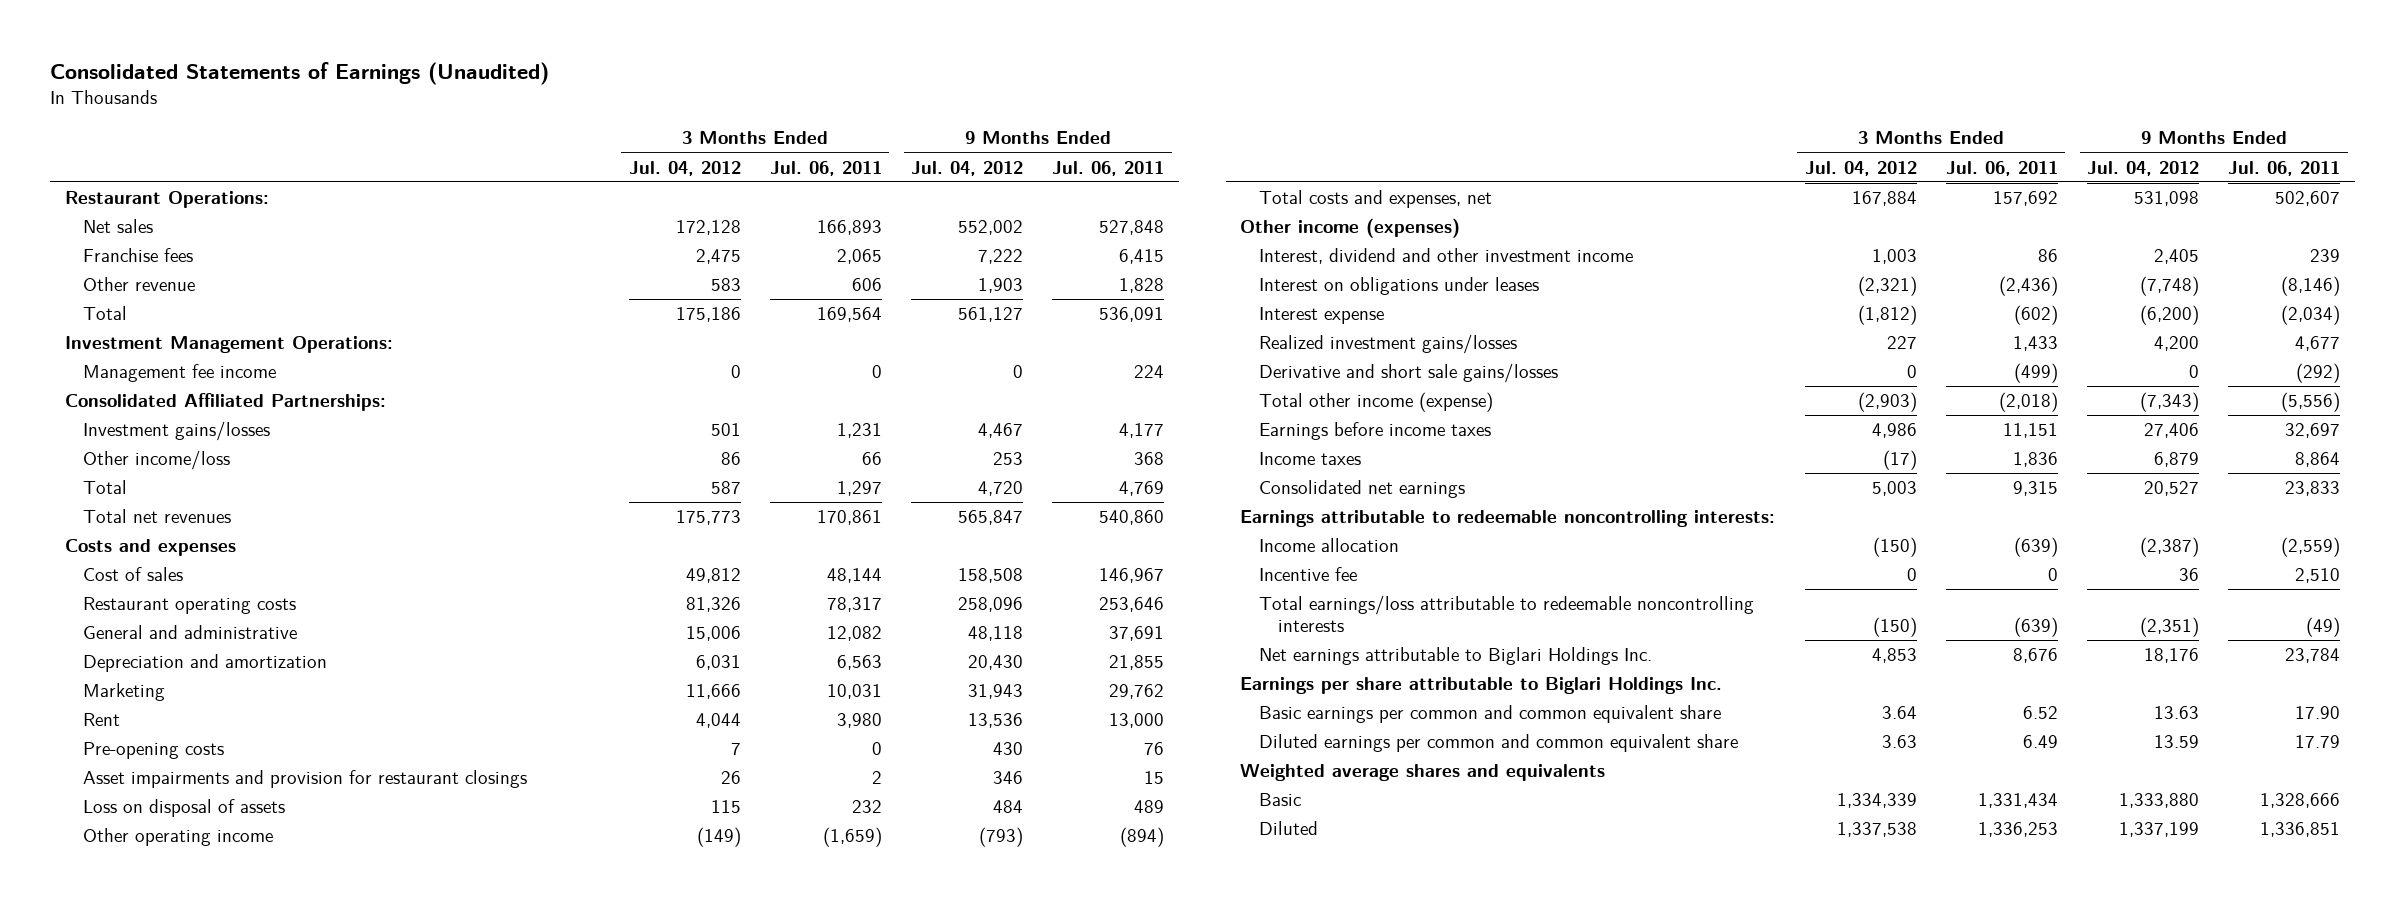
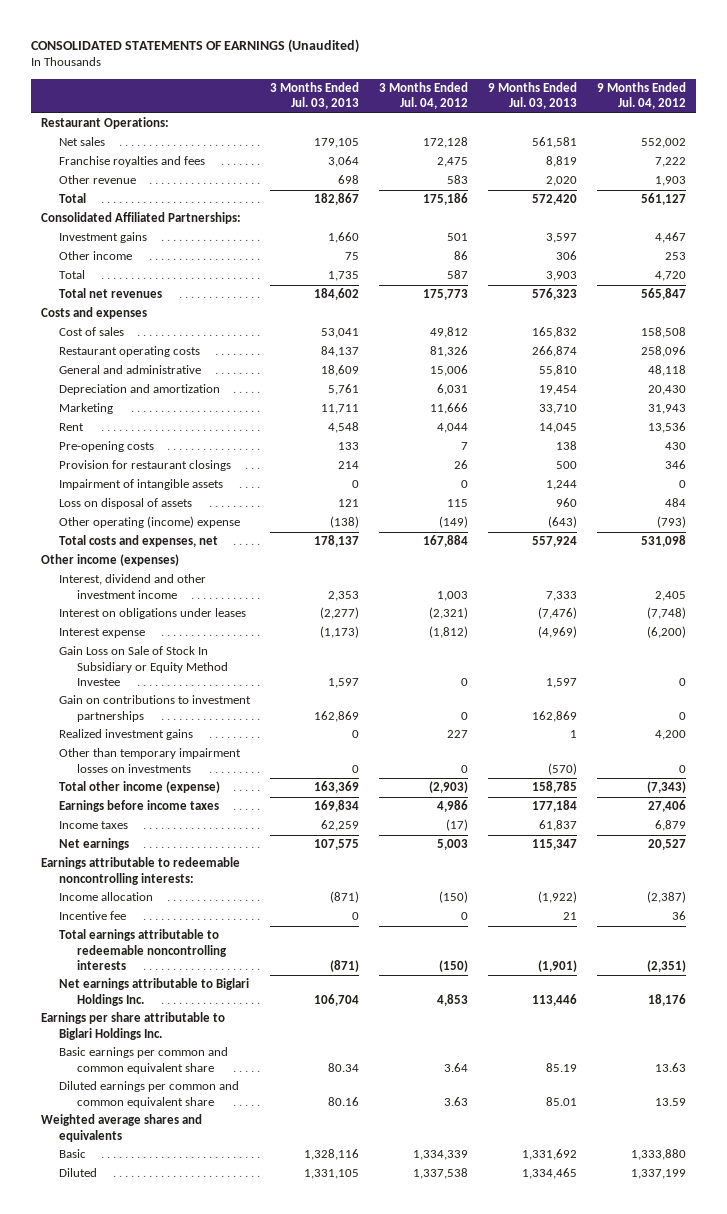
- Consolidated Statements of Earnings (Unaudited)
+ CONSOLIDATED STATEMENTS OF EARNINGS (Unaudited)
- | 3 Months Ended Jul. 04, 2012 | 3 Months Ended Jul. 06, 2011 | 9 Months Ended Jul. 04, 2012 | 9 Months Ended Jul. 06, 2011
+ | 3 Months Ended Jul. 03, 2013 | 3 Months Ended Jul. 04, 2012 | 9 Months Ended Jul. 03, 2013 | 9 Months Ended Jul. 04, 2012
- Franchise fees | 2,475 | 2,065 | 7,222 | 6,415
+ Franchise royalties and fees | 3,064 | 2,475 | 8,819 | 7,222
- Investment Management Operations:
- Management fee income | 0 | 0 | 0 | 224
- Investment gains/losses | 501 | 1,231 | 4,467 | 4,177
- Other income/loss | 86 | 66 | 253 | 368
+ Investment gains | 1,660 | 501 | 3,597 | 4,467
+ Other income | 75 | 86 | 306 | 253
- Asset impairments and provision for restaurant closings | 26 | 2 | 346 | 15
+ Provision for restaurant closings | 214 | 26 | 500 | 346
+ Impairment of intangible assets | 0 | 0 | 1,244 | 0
- Other operating income | (149) | (1,659) | (793) | (894)
+ Other operating (income) expense | (138) | (149) | (643) | (793)
- Realized investment gains/losses | 227 | 1,433 | 4,200 | 4,677
- Derivative and short sale gains/losses | 0 | (499) | 0 | (292)
+ Gain Loss on Sale of Stock In Subsidiary or Equity Method Investee | 1,597 | 0 | 1,597 | 0
+ Gain on contributions to investment partnerships | 162,869 | 0 | 162,869 | 0
+ Realized investment gains | 0 | 227 | 1 | 4,200
+ Other than temporary impairment losses on investments | 0 | 0 | (570) | 0
- Consolidated net earnings | 5,003 | 9,315 | 20,527 | 23,833
+ Net earnings | 107,575 | 5,003 | 115,347 | 20,527
- Total earnings/loss attributable to redeemable noncontrolling interests | (150) | (639) | (2,351) | (49)
+ Total earnings attributable to redeemable noncontrolling interests | (871) | (150) | (1,901) | (2,351)

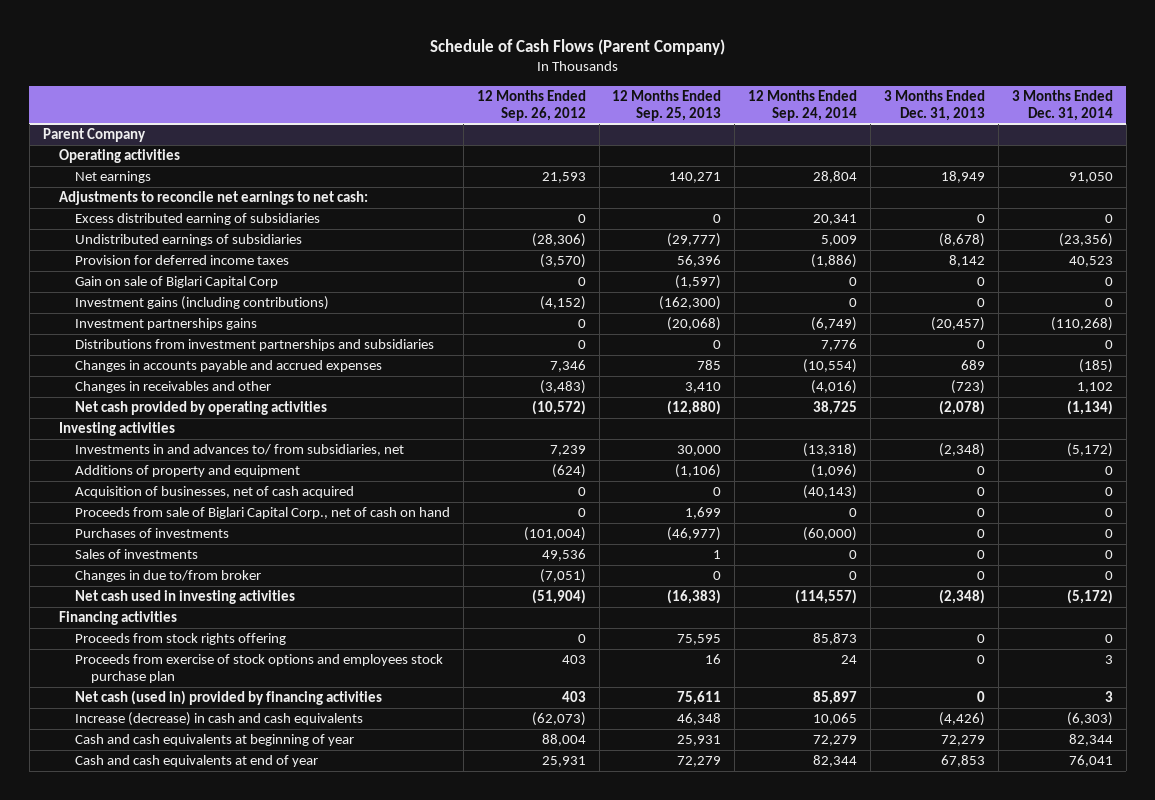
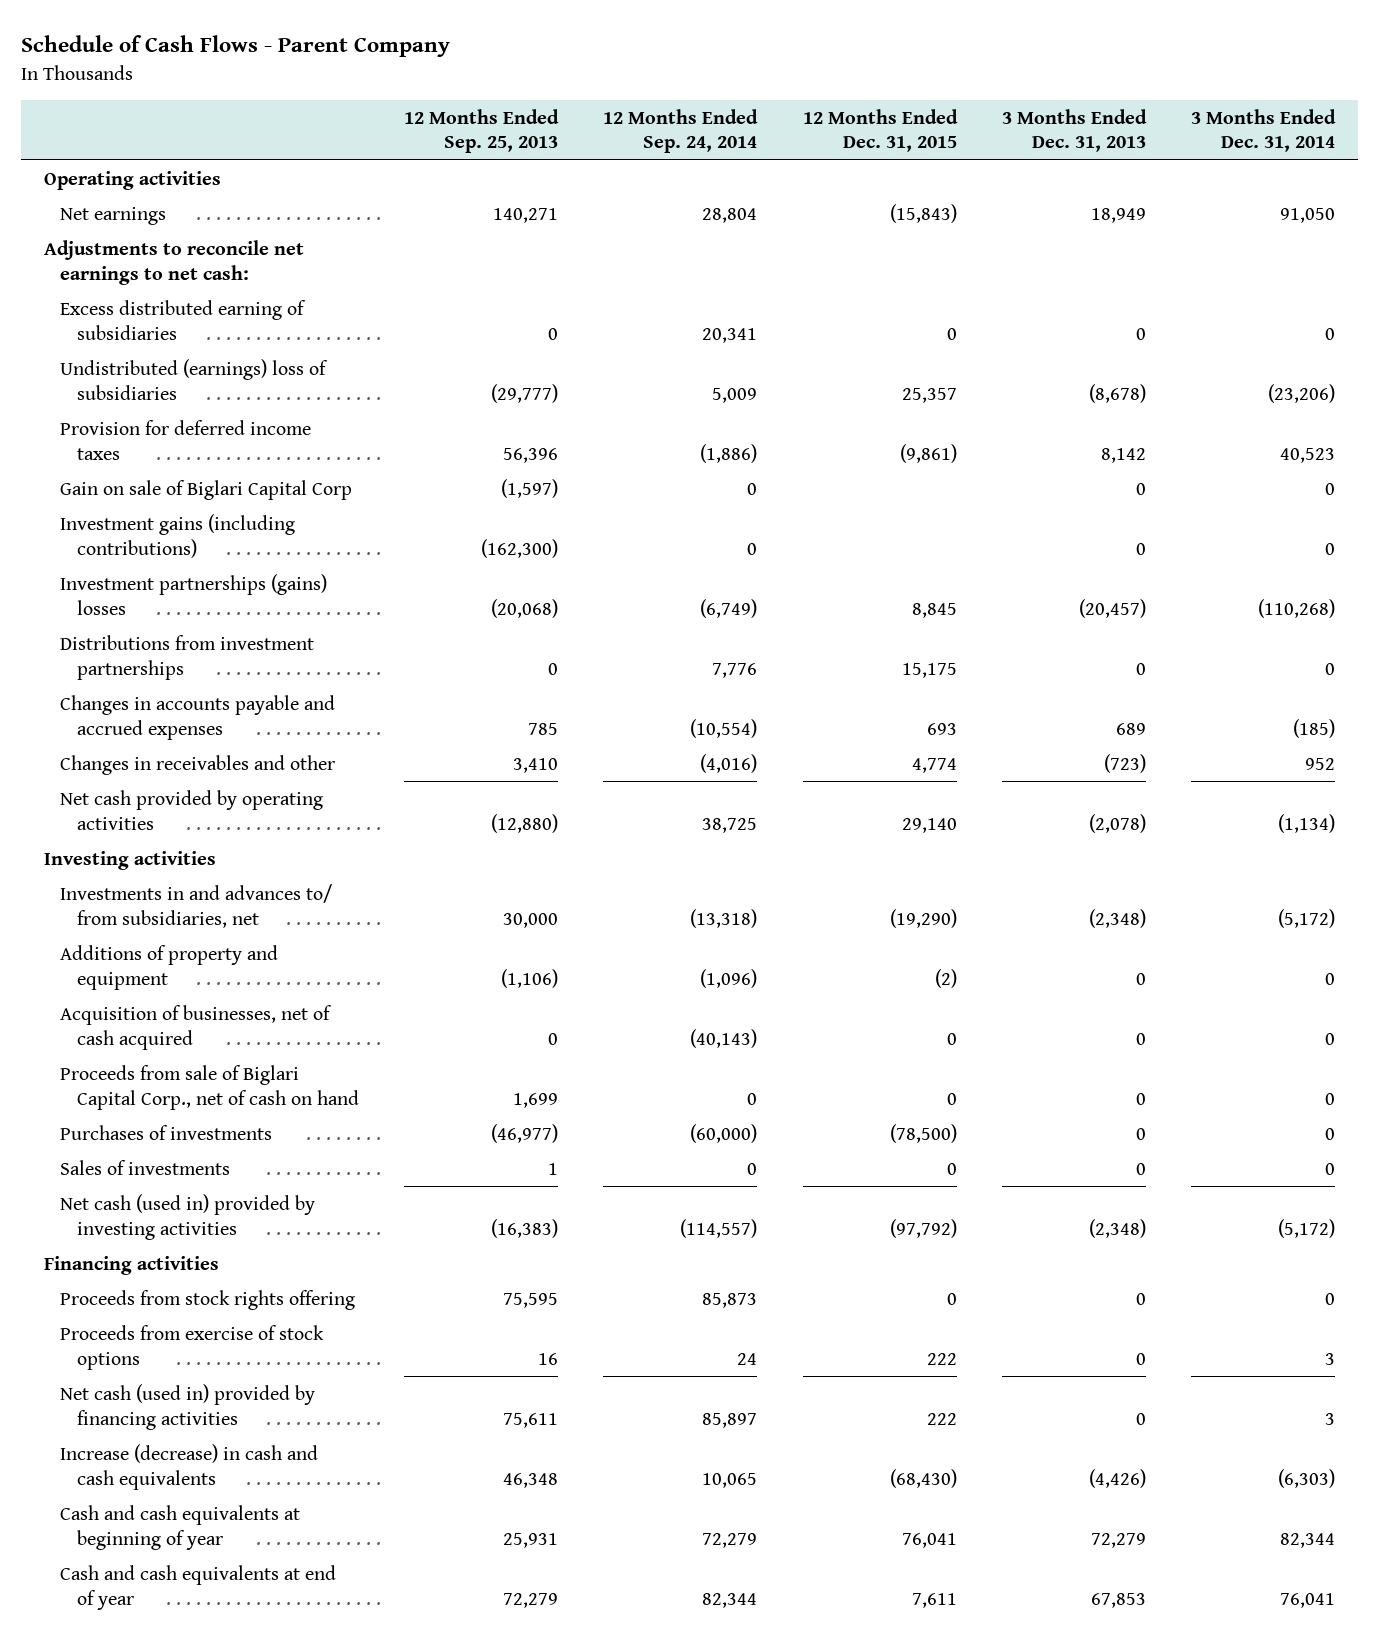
- Schedule of Cash Flows (Parent Company)
+ Schedule of Cash Flows - Parent Company
- | 12 Months Ended Sep. 26, 2012 | 12 Months Ended Sep. 25, 2013 | 12 Months Ended Sep. 24, 2014 | 3 Months Ended Dec. 31, 2013 | 3 Months Ended Dec. 31, 2014
+ | 12 Months Ended Sep. 25, 2013 | 12 Months Ended Sep. 24, 2014 | 12 Months Ended Dec. 31, 2015 | 3 Months Ended Dec. 31, 2013 | 3 Months Ended Dec. 31, 2014
- Parent Company
- Undistributed earnings of subsidiaries | (28,306) | (29,777) | 5,009 | (8,678) | (23,356)
+ Undistributed (earnings) loss of subsidiaries | (29,777) | 5,009 | 25,357 | (8,678) | (23,206)
- Investment partnerships gains | 0 | (20,068) | (6,749) | (20,457) | (110,268)
- Distributions from investment partnerships and subsidiaries | 0 | 0 | 7,776 | 0 | 0
+ Investment partnerships (gains) losses | (20,068) | (6,749) | 8,845 | (20,457) | (110,268)
+ Distributions from investment partnerships | 0 | 7,776 | 15,175 | 0 | 0
- Changes in receivables and other | (3,483) | 3,410 | (4,016) | (723) | 1,102
+ Changes in receivables and other | 3,410 | (4,016) | 4,774 | (723) | 952
- Changes in due to/from broker | (7,051) | 0 | 0 | 0 | 0
- Net cash used in investing activities | (51,904) | (16,383) | (114,557) | (2,348) | (5,172)
+ Net cash (used in) provided by investing activities | (16,383) | (114,557) | (97,792) | (2,348) | (5,172)
- Proceeds from exercise of stock options and employees stock purchase plan | 403 | 16 | 24 | 0 | 3
+ Proceeds from exercise of stock options | 16 | 24 | 222 | 0 | 3

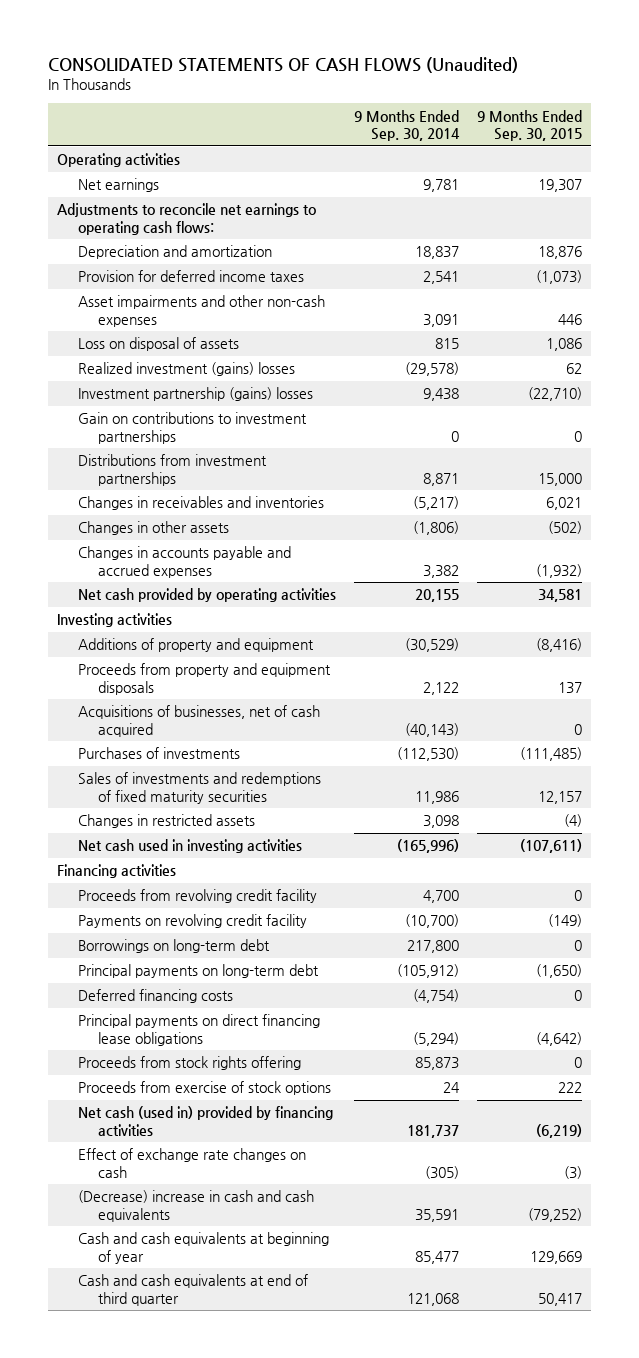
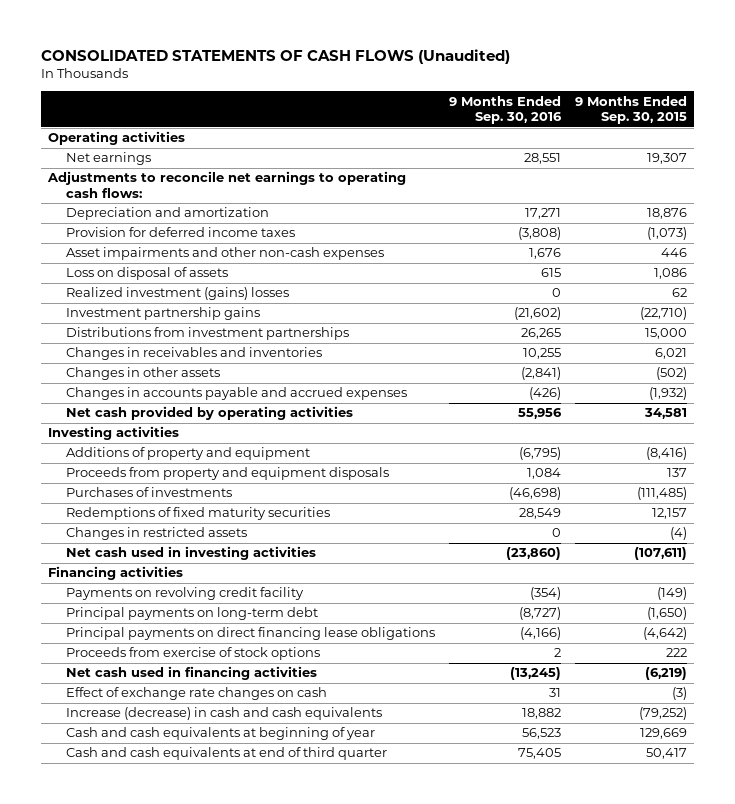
- | 9 Months Ended Sep. 30, 2014 | 9 Months Ended Sep. 30, 2015
+ | 9 Months Ended Sep. 30, 2016 | 9 Months Ended Sep. 30, 2015
- Investment partnership (gains) losses | 9,438 | (22,710)
- Gain on contributions to investment partnerships | 0 | 0
+ Investment partnership gains | (21,602) | (22,710)
- Acquisitions of businesses, net of cash acquired | (40,143) | 0
- Sales of investments and redemptions of fixed maturity securities | 11,986 | 12,157
+ Redemptions of fixed maturity securities | 28,549 | 12,157
- Proceeds from revolving credit facility | 4,700 | 0
- Borrowings on long-term debt | 217,800 | 0
- Deferred financing costs | (4,754) | 0
- Proceeds from stock rights offering | 85,873 | 0
- Net cash (used in) provided by financing activities | 181,737 | (6,219)
+ Net cash used in financing activities | (13,245) | (6,219)
- (Decrease) increase in cash and cash equivalents | 35,591 | (79,252)
+ Increase (decrease) in cash and cash equivalents | 18,882 | (79,252)

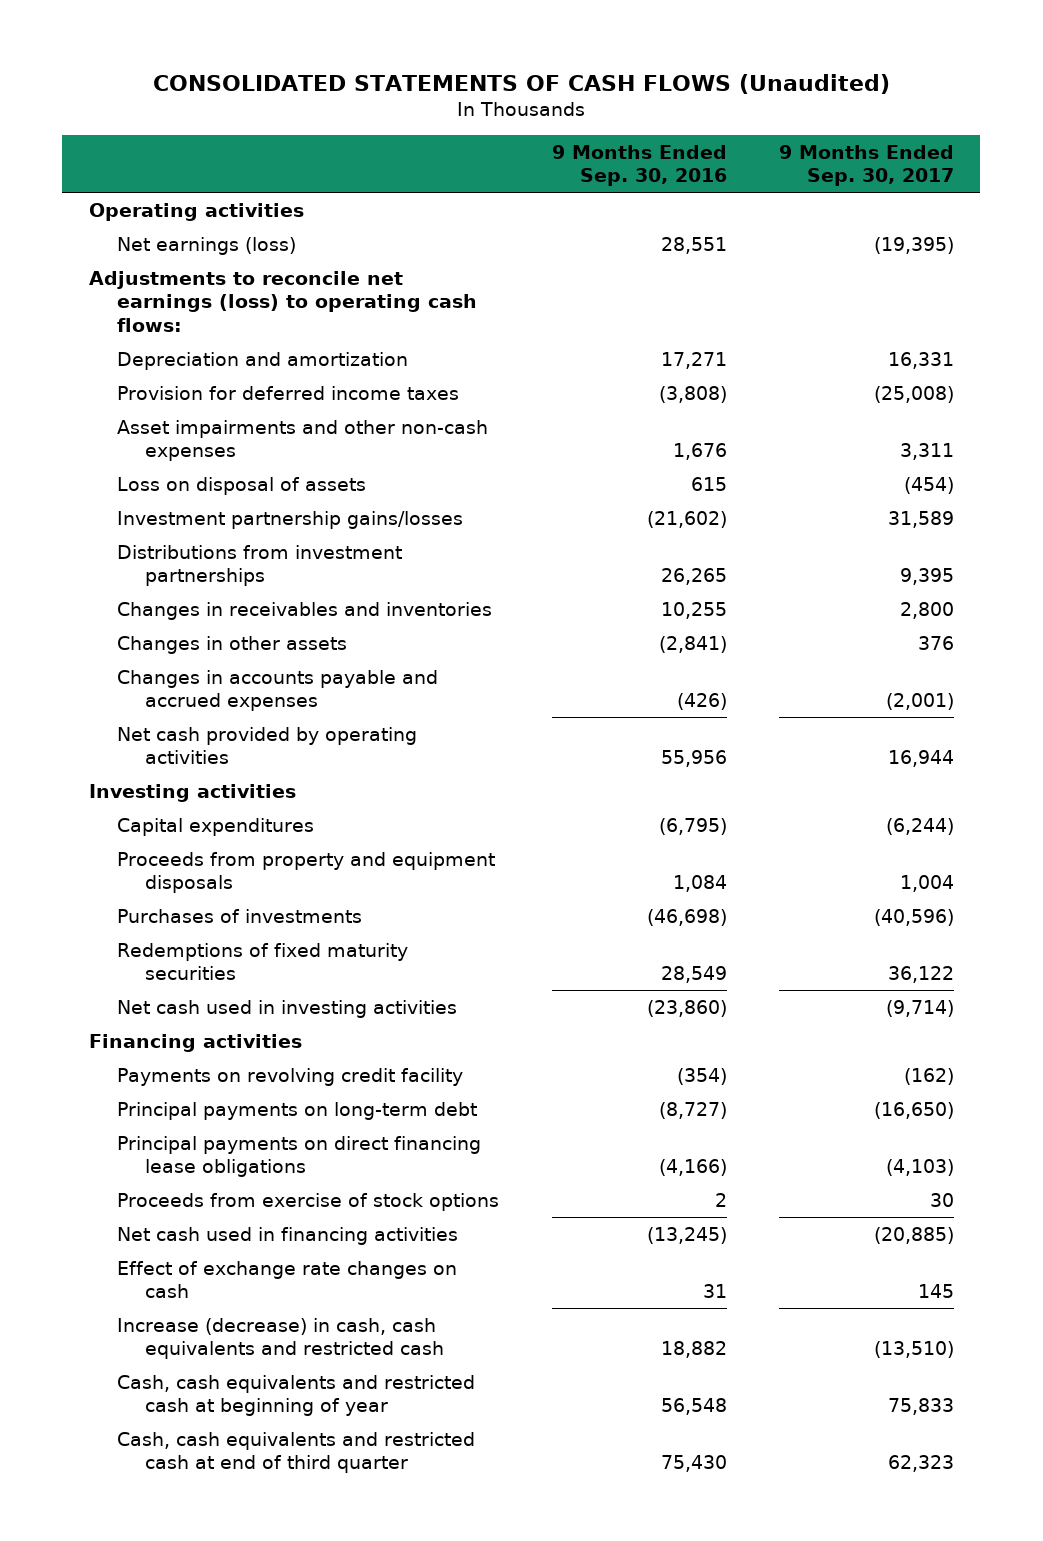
- | 9 Months Ended Sep. 30, 2016 | 9 Months Ended Sep. 30, 2015
+ | 9 Months Ended Sep. 30, 2016 | 9 Months Ended Sep. 30, 2017
- Net earnings | 28,551 | 19,307
- Adjustments to reconcile net earnings to operating cash flows:
+ Net earnings (loss) | 28,551 | (19,395)
+ Adjustments to reconcile net earnings (loss) to operating cash flows:
- Realized investment (gains) losses | 0 | 62
- Investment partnership gains | (21,602) | (22,710)
+ Investment partnership gains/losses | (21,602) | 31,589
- Additions of property and equipment | (6,795) | (8,416)
+ Capital expenditures | (6,795) | (6,244)
- Changes in restricted assets | 0 | (4)
- Increase (decrease) in cash and cash equivalents | 18,882 | (79,252)
- Cash and cash equivalents at beginning of year | 56,523 | 129,669
- Cash and cash equivalents at end of third quarter | 75,405 | 50,417
+ Increase (decrease) in cash, cash equivalents and restricted cash | 18,882 | (13,510)
+ Cash, cash equivalents and restricted cash at beginning of year | 56,548 | 75,833
+ Cash, cash equivalents and restricted cash at end of third quarter | 75,430 | 62,323

